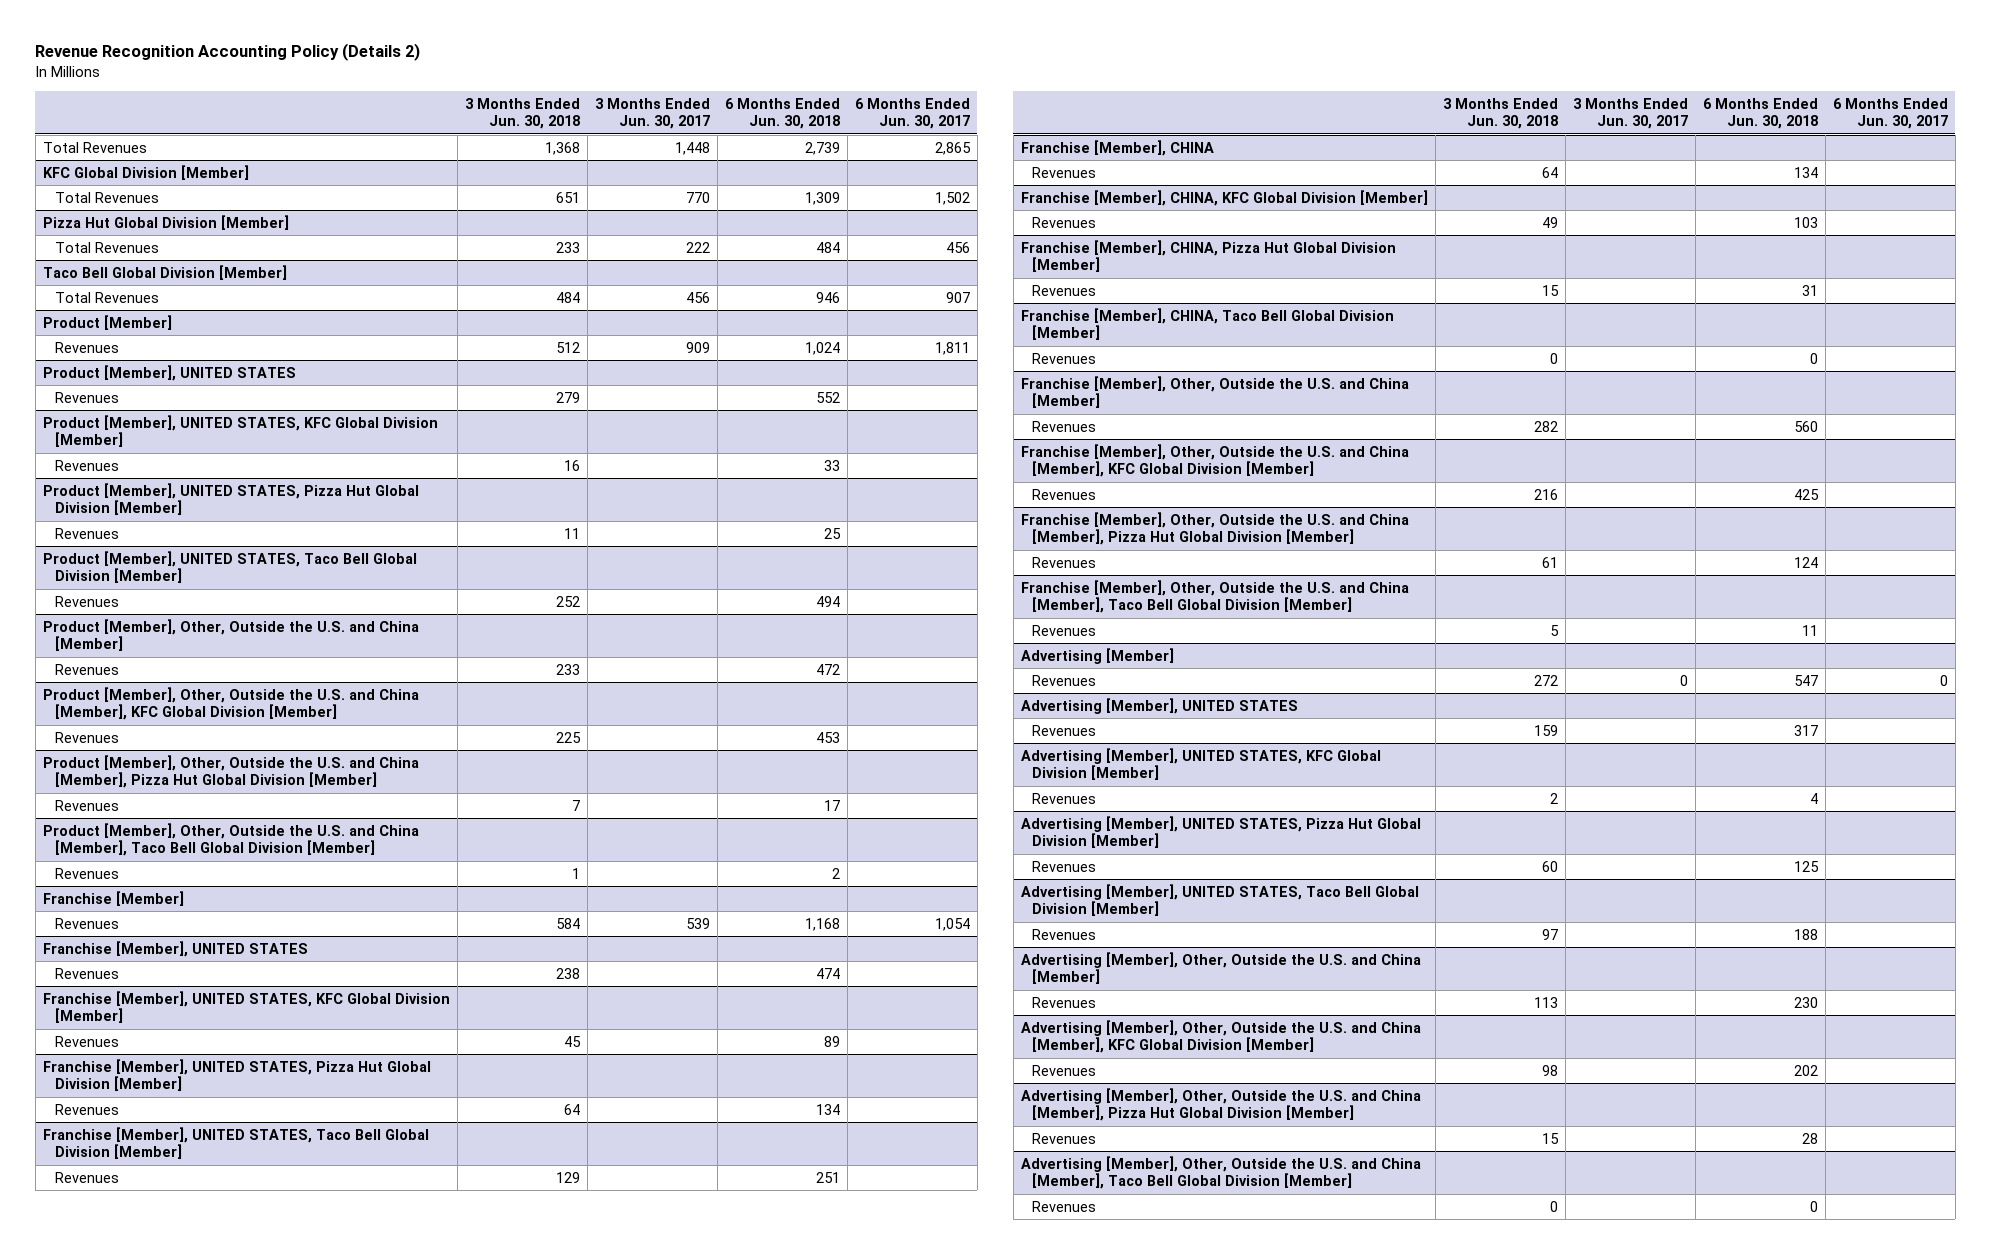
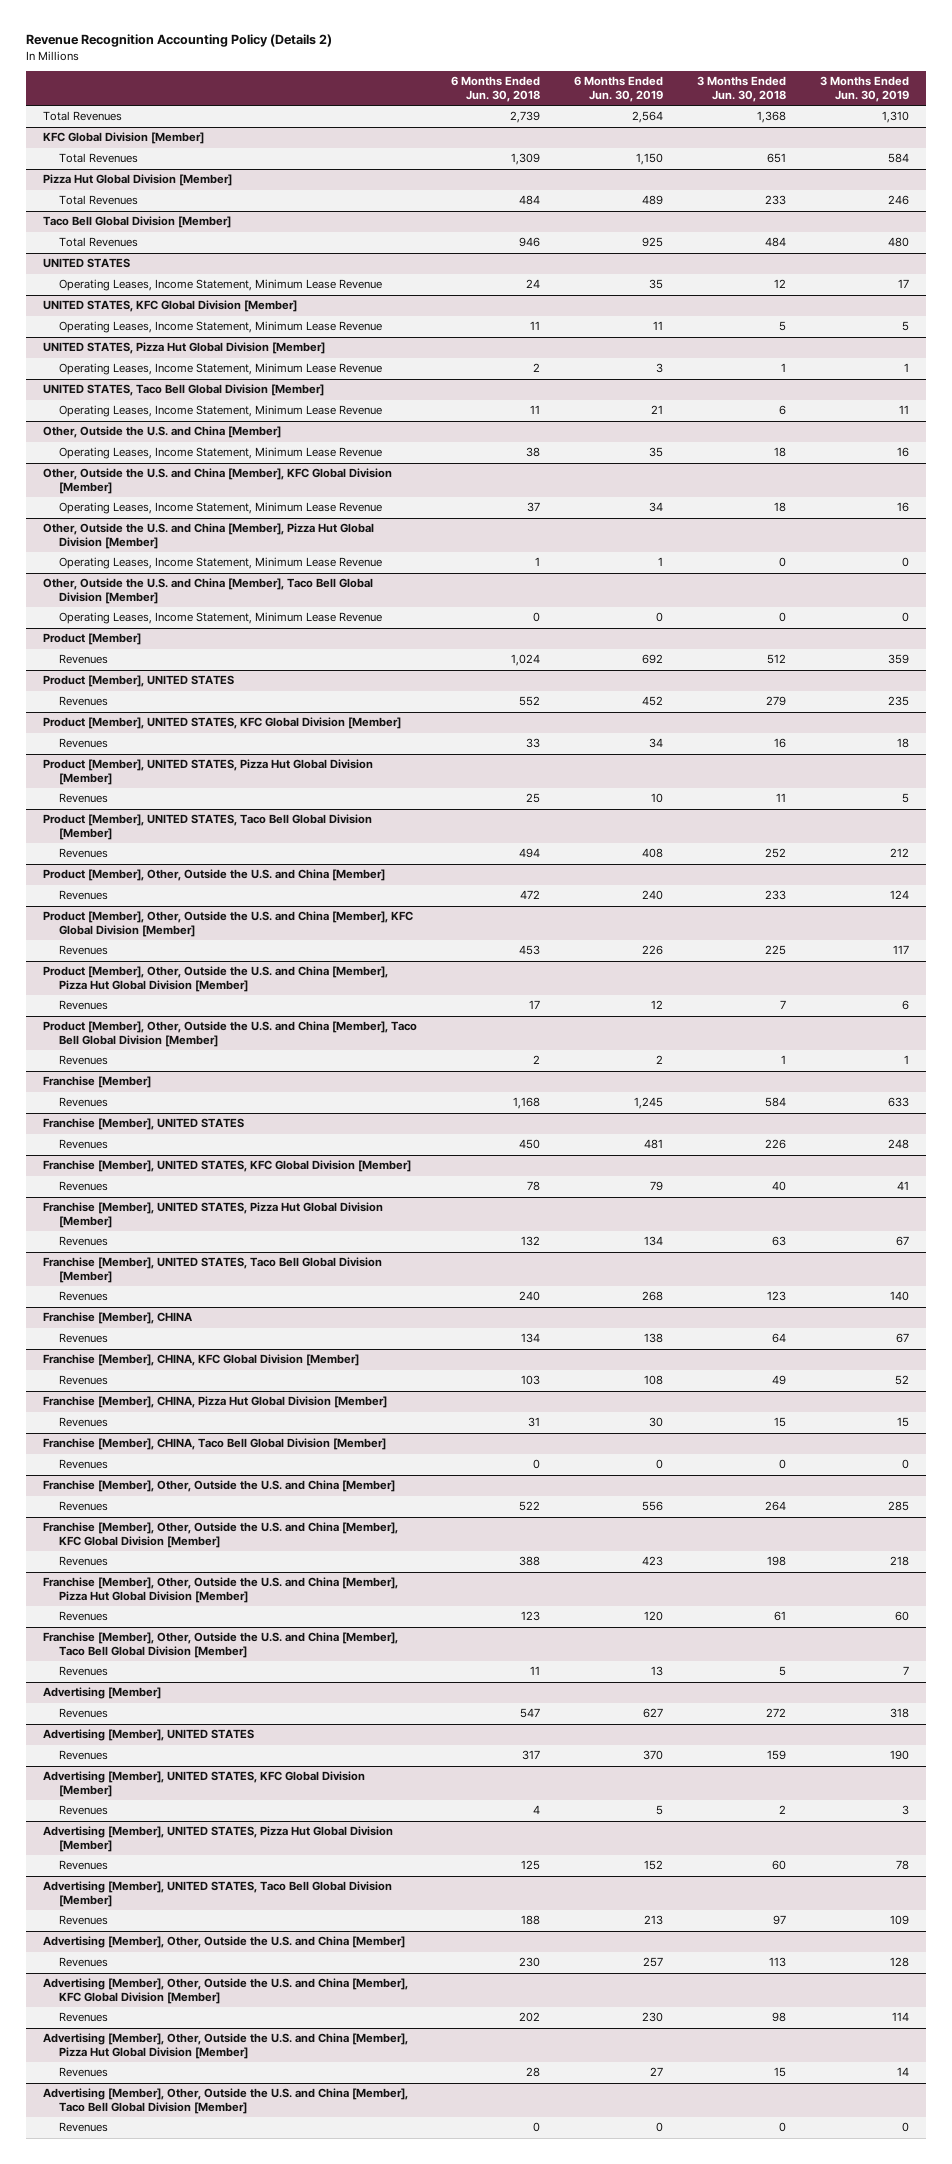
- | 3 Months Ended Jun. 30, 2018 | 3 Months Ended Jun. 30, 2017 | 6 Months Ended Jun. 30, 2018 | 6 Months Ended Jun. 30, 2017
+ | 6 Months Ended Jun. 30, 2018 | 6 Months Ended Jun. 30, 2019 | 3 Months Ended Jun. 30, 2018 | 3 Months Ended Jun. 30, 2019
+ UNITED STATES
+ Operating Leases, Income Statement, Minimum Lease Revenue | 24 | 35 | 12 | 17
+ UNITED STATES, KFC Global Division [Member]
+ Operating Leases, Income Statement, Minimum Lease Revenue | 11 | 11 | 5 | 5
+ UNITED STATES, Pizza Hut Global Division [Member]
+ Operating Leases, Income Statement, Minimum Lease Revenue | 2 | 3 | 1 | 1
+ UNITED STATES, Taco Bell Global Division [Member]
+ Operating Leases, Income Statement, Minimum Lease Revenue | 11 | 21 | 6 | 11
+ Other, Outside the U.S. and China [Member]
+ Operating Leases, Income Statement, Minimum Lease Revenue | 38 | 35 | 18 | 16
+ Other, Outside the U.S. and China [Member], KFC Global Division [Member]
+ Operating Leases, Income Statement, Minimum Lease Revenue | 37 | 34 | 18 | 16
+ Other, Outside the U.S. and China [Member], Pizza Hut Global Division [Member]
+ Operating Leases, Income Statement, Minimum Lease Revenue | 1 | 1 | 0 | 0
+ Other, Outside the U.S. and China [Member], Taco Bell Global Division [Member]
+ Operating Leases, Income Statement, Minimum Lease Revenue | 0 | 0 | 0 | 0
@ Franchise [Member], UNITED STATES
- Revenues | 238 | | 474 |
+ Revenues | 450 | 481 | 226 | 248
@ Franchise [Member], UNITED STATES, KFC Global Division [Member]
- Revenues | 45 | | 89 |
+ Revenues | 78 | 79 | 40 | 41
@ Franchise [Member], UNITED STATES, Pizza Hut Global Division [Member]
- Revenues | 64 | | 134 |
+ Revenues | 132 | 134 | 63 | 67
@ Franchise [Member], UNITED STATES, Taco Bell Global Division [Member]
- Revenues | 129 | | 251 |
+ Revenues | 240 | 268 | 123 | 140
@ Franchise [Member], Other, Outside the U.S. and China [Member]
- Revenues | 282 | | 560 |
+ Revenues | 522 | 556 | 264 | 285
@ Franchise [Member], Other, Outside the U.S. and China [Member], KFC Global Division [Member]
- Revenues | 216 | | 425 |
+ Revenues | 388 | 423 | 198 | 218
@ Franchise [Member], Other, Outside the U.S. and China [Member], Pizza Hut Global Division [Member]
- Revenues | 61 | | 124 |
+ Revenues | 123 | 120 | 61 | 60

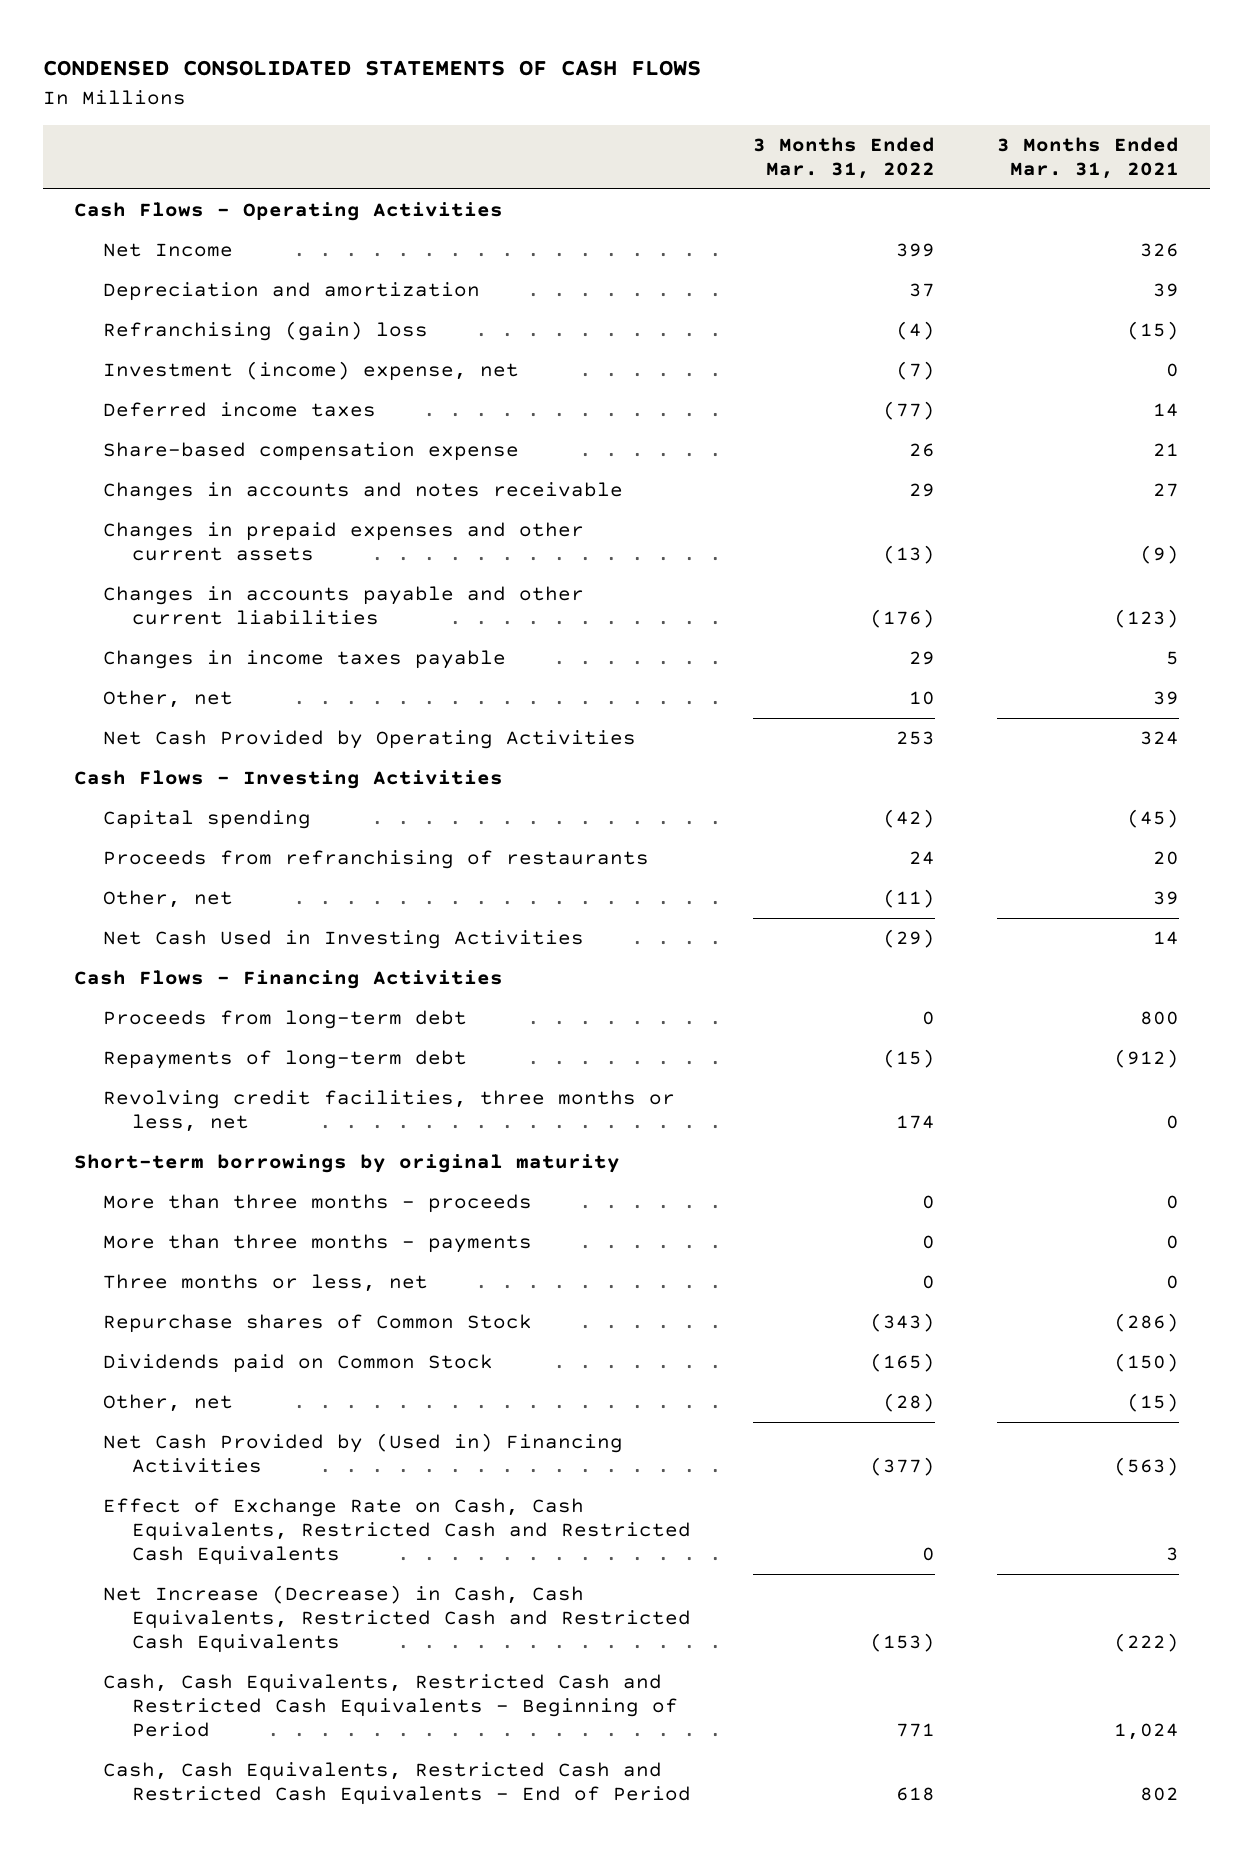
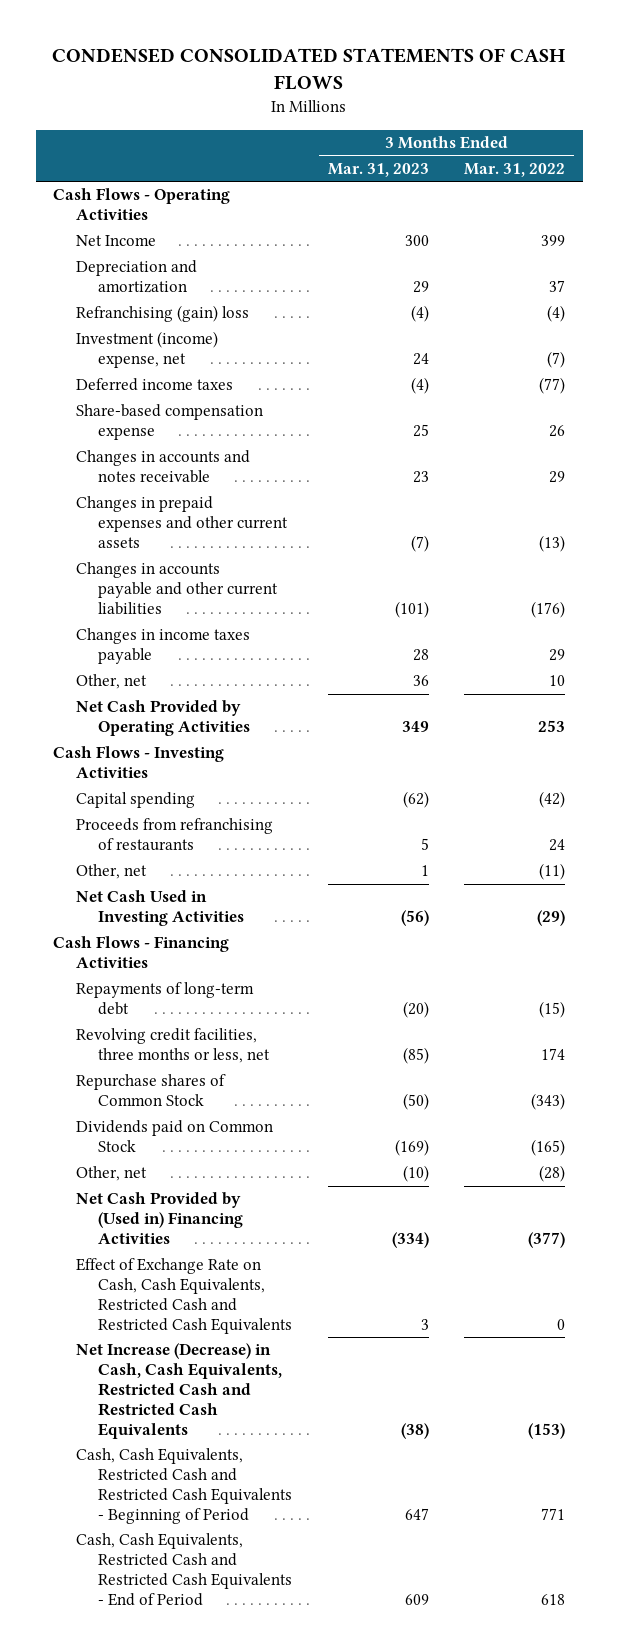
- | 3 Months Ended Mar. 31, 2022 | 3 Months Ended Mar. 31, 2021
+ | 3 Months Ended Mar. 31, 2023 | 3 Months Ended Mar. 31, 2022
- Proceeds from long-term debt | 0 | 800
- Short-term borrowings by original maturity
- More than three months - proceeds | 0 | 0
- More than three months - payments | 0 | 0
- Three months or less, net | 0 | 0

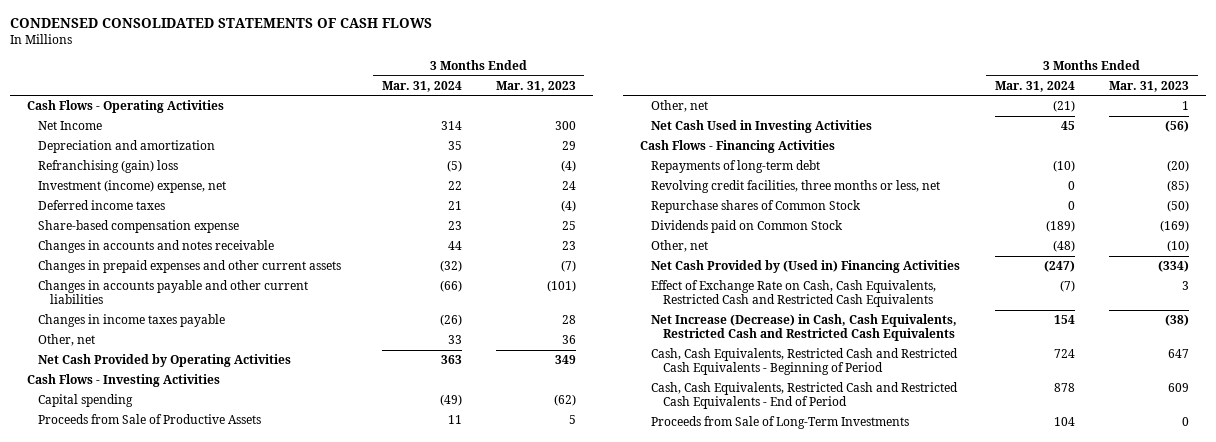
- | 3 Months Ended Mar. 31, 2023 | 3 Months Ended Mar. 31, 2022
+ | 3 Months Ended Mar. 31, 2024 | 3 Months Ended Mar. 31, 2023
- Proceeds from refranchising of restaurants | 5 | 24
+ Proceeds from Sale of Productive Assets | 11 | 5
+ Proceeds from Sale of Long-Term Investments | 104 | 0

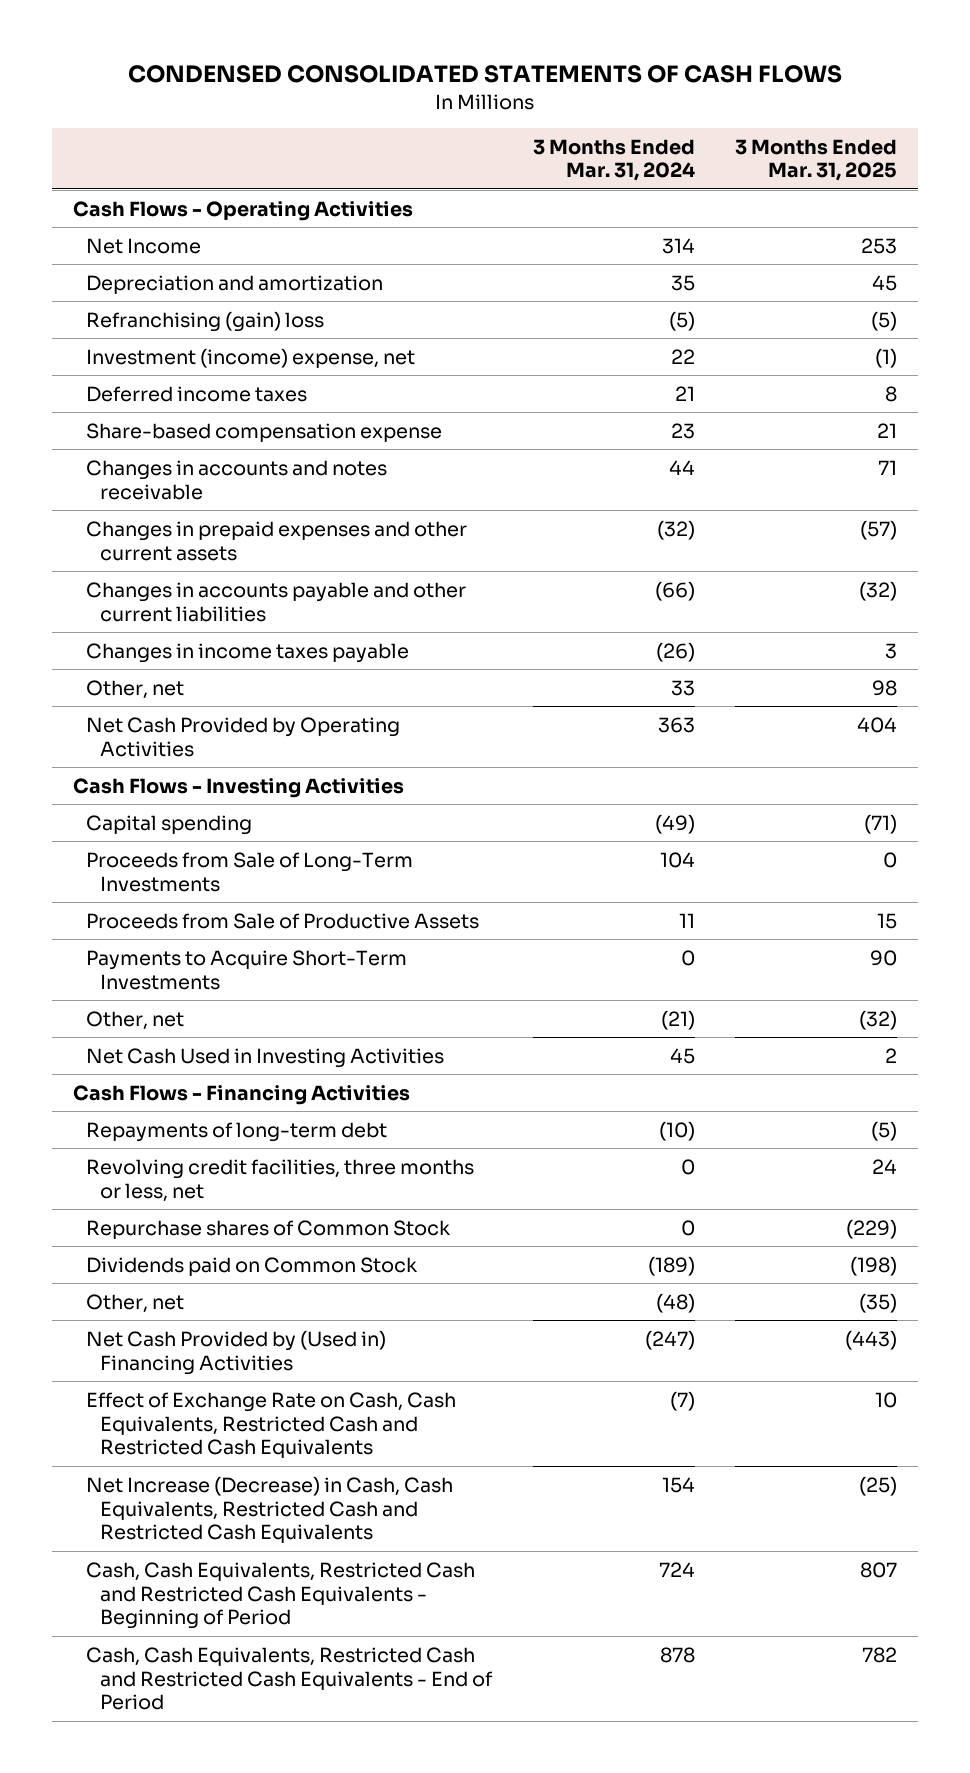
- | 3 Months Ended Mar. 31, 2024 | 3 Months Ended Mar. 31, 2023
+ | 3 Months Ended Mar. 31, 2024 | 3 Months Ended Mar. 31, 2025
moved up: Proceeds from Sale of Long-Term Investments | 104 | 0
+ Payments to Acquire Short-Term Investments | 0 | 90

